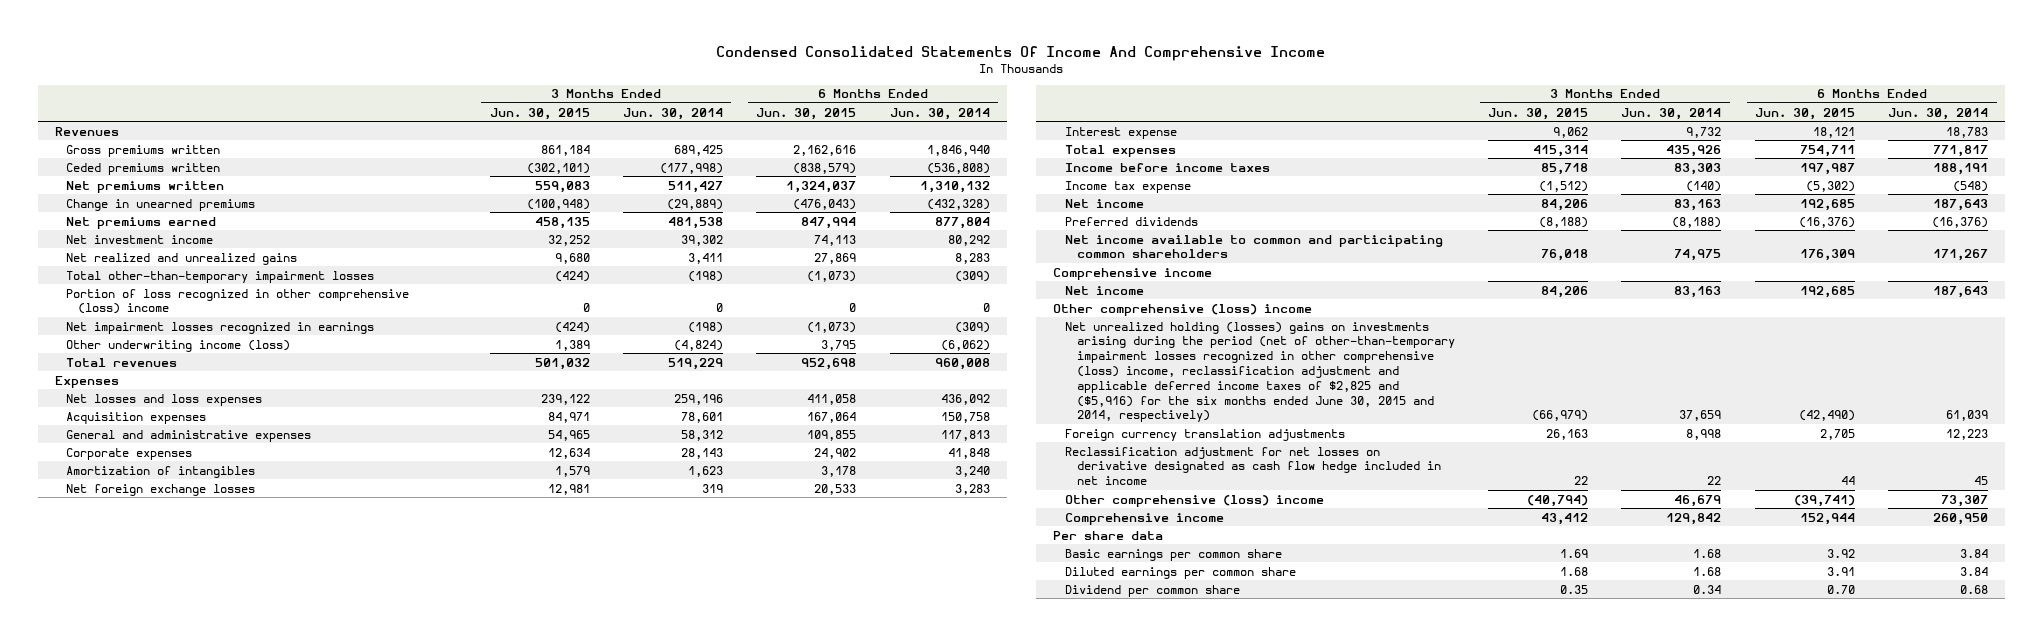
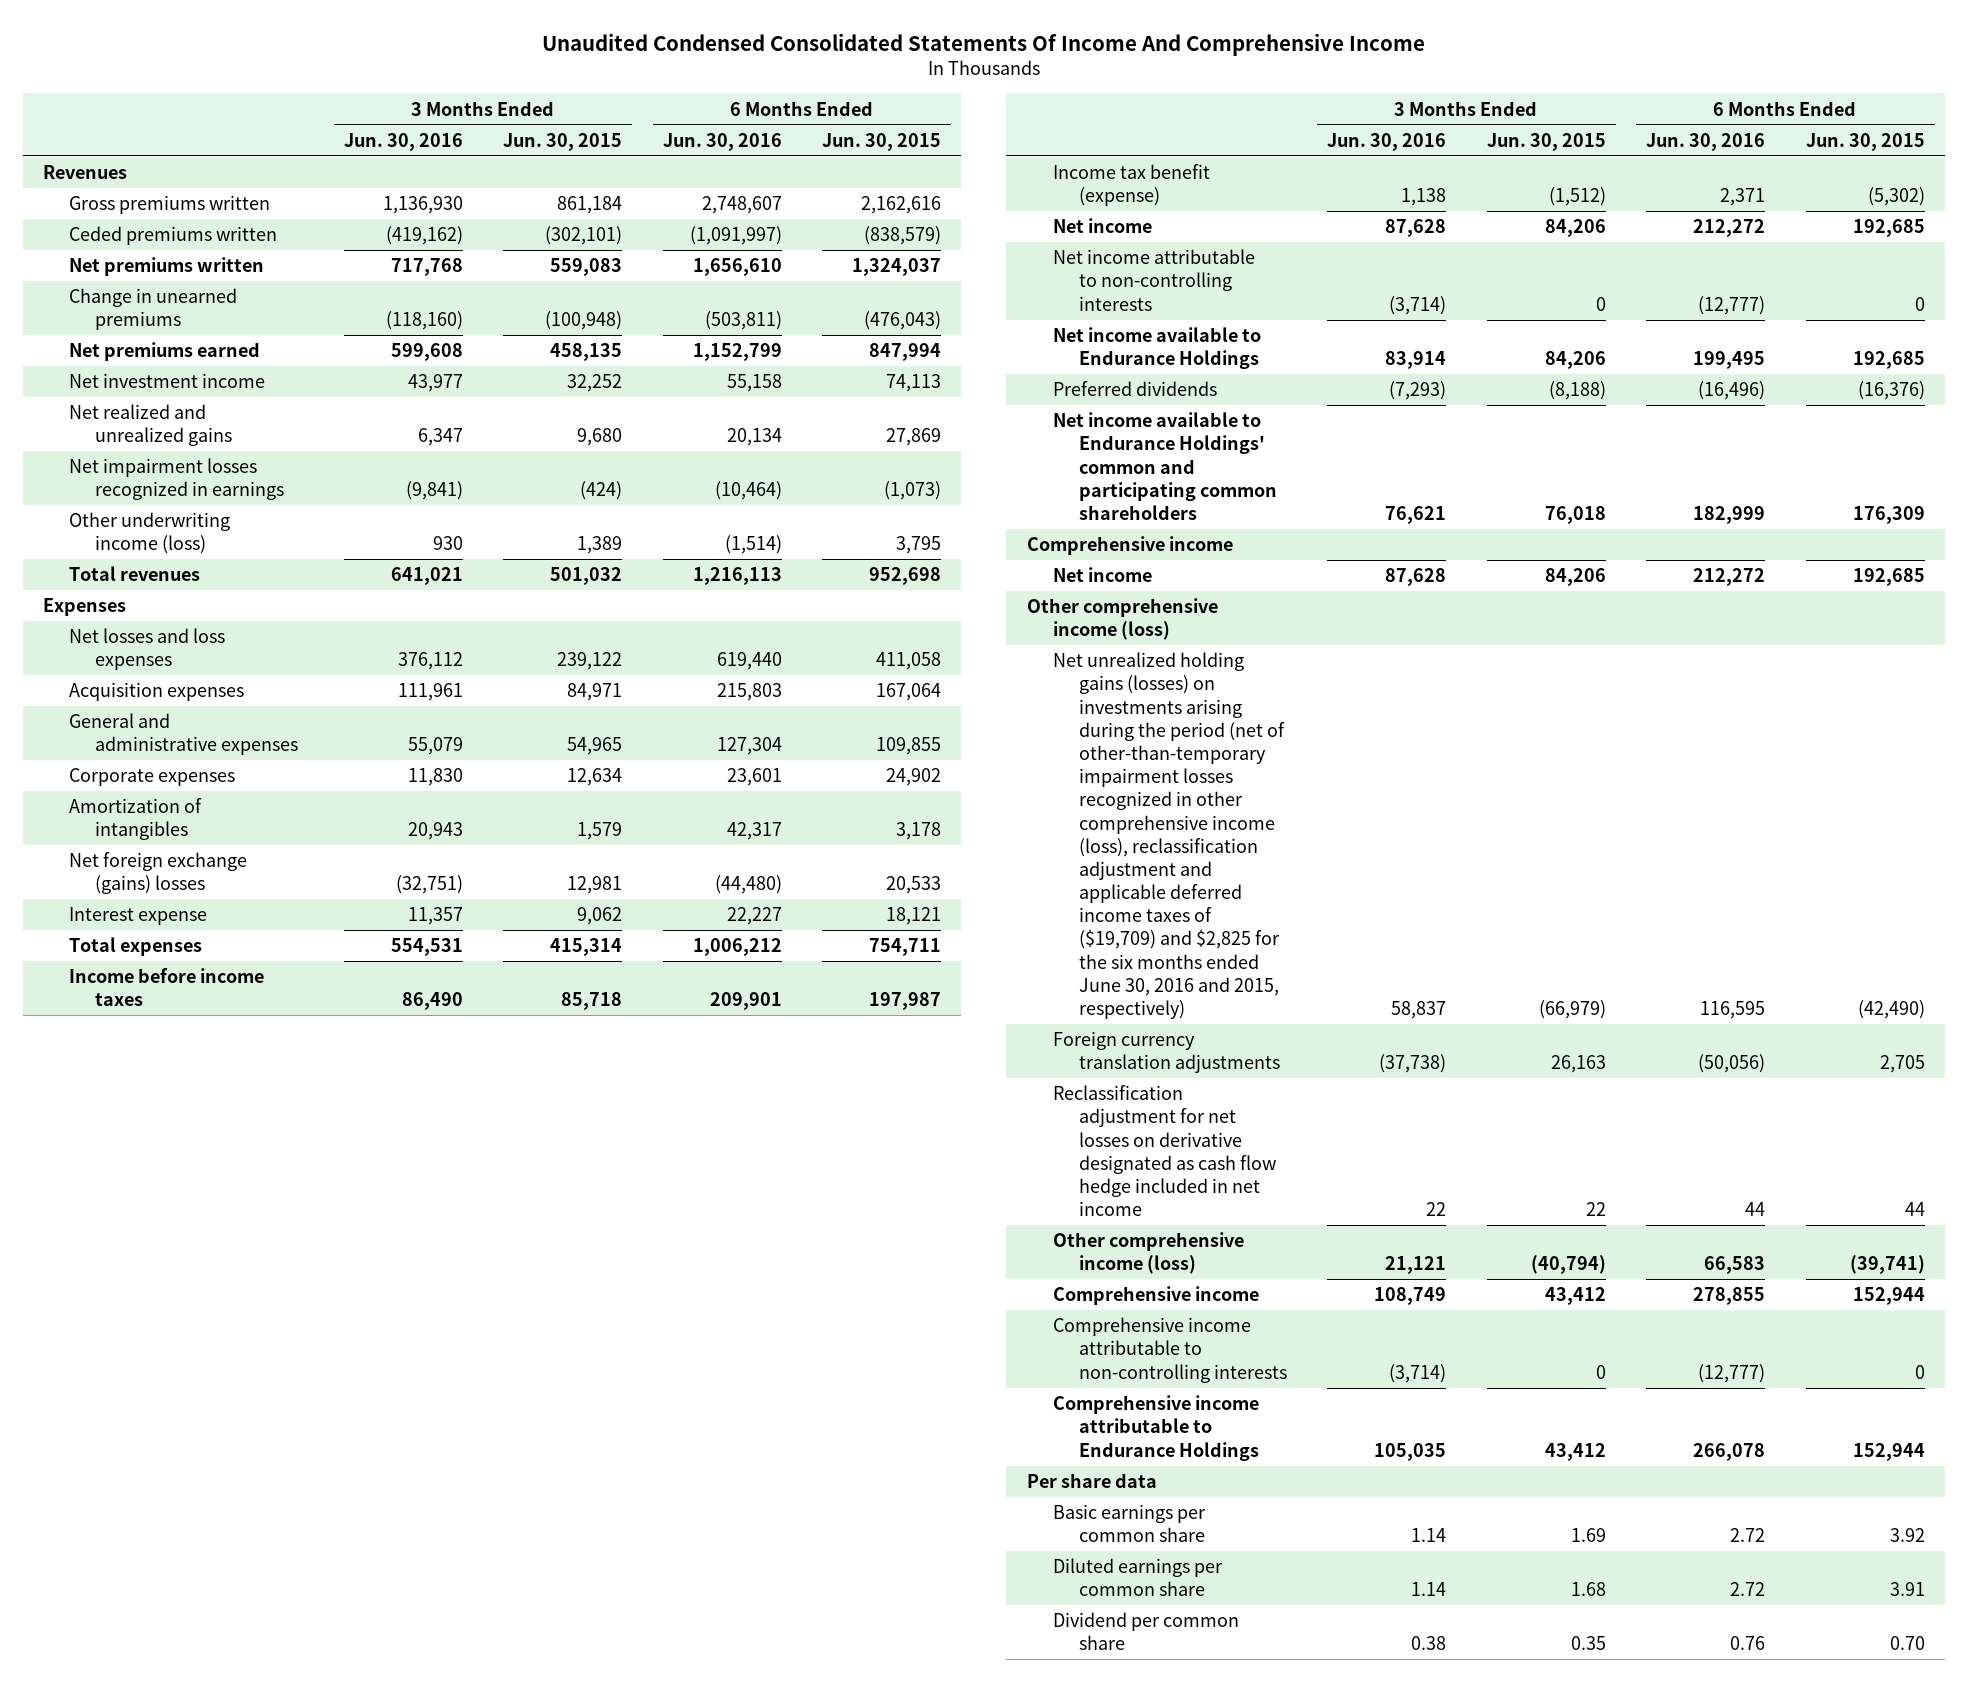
- Condensed Consolidated Statements Of Income And Comprehensive Income
+ Unaudited Condensed Consolidated Statements Of Income And Comprehensive Income
- | 3 Months Ended Jun. 30, 2015 | 3 Months Ended Jun. 30, 2014 | 6 Months Ended Jun. 30, 2015 | 6 Months Ended Jun. 30, 2014
+ | 3 Months Ended Jun. 30, 2016 | 3 Months Ended Jun. 30, 2015 | 6 Months Ended Jun. 30, 2016 | 6 Months Ended Jun. 30, 2015
- Total other-than-temporary impairment losses | (424) | (198) | (1,073) | (309)
- Portion of loss recognized in other comprehensive (loss) income | 0 | 0 | 0 | 0
- Net foreign exchange losses | 12,981 | 319 | 20,533 | 3,283
+ Net foreign exchange (gains) losses | (32,751) | 12,981 | (44,480) | 20,533
- Income tax expense | (1,512) | (140) | (5,302) | (548)
+ Income tax benefit (expense) | 1,138 | (1,512) | 2,371 | (5,302)
+ Net income attributable to non-controlling interests | (3,714) | 0 | (12,777) | 0
+ Net income available to Endurance Holdings | 83,914 | 84,206 | 199,495 | 192,685
- Net income available to common and participating common shareholders | 76,018 | 74,975 | 176,309 | 171,267
+ Net income available to Endurance Holdings' common and participating common shareholders | 76,621 | 76,018 | 182,999 | 176,309
- Other comprehensive (loss) income
- Net unrealized holding (losses) gains on investments arising during the period (net of other-than-temporary impairment losses recognized in other comprehensive (loss) income, reclassification adjustment and applicable deferred income taxes of $2,825 and ($5,916) for the six months ended June 30, 2015 and 2014, respectively) | (66,979) | 37,659 | (42,490) | 61,039
+ Other comprehensive income (loss)
+ Net unrealized holding gains (losses) on investments arising during the period (net of other-than-temporary impairment losses recognized in other comprehensive income (loss), reclassification adjustment and applicable deferred income taxes of ($19,709) and $2,825 for the six months ended June 30, 2016 and 2015, respectively) | 58,837 | (66,979) | 116,595 | (42,490)
- Other comprehensive (loss) income | (40,794) | 46,679 | (39,741) | 73,307
+ Other comprehensive income (loss) | 21,121 | (40,794) | 66,583 | (39,741)
+ Comprehensive income attributable to non-controlling interests | (3,714) | 0 | (12,777) | 0
+ Comprehensive income attributable to Endurance Holdings | 105,035 | 43,412 | 266,078 | 152,944

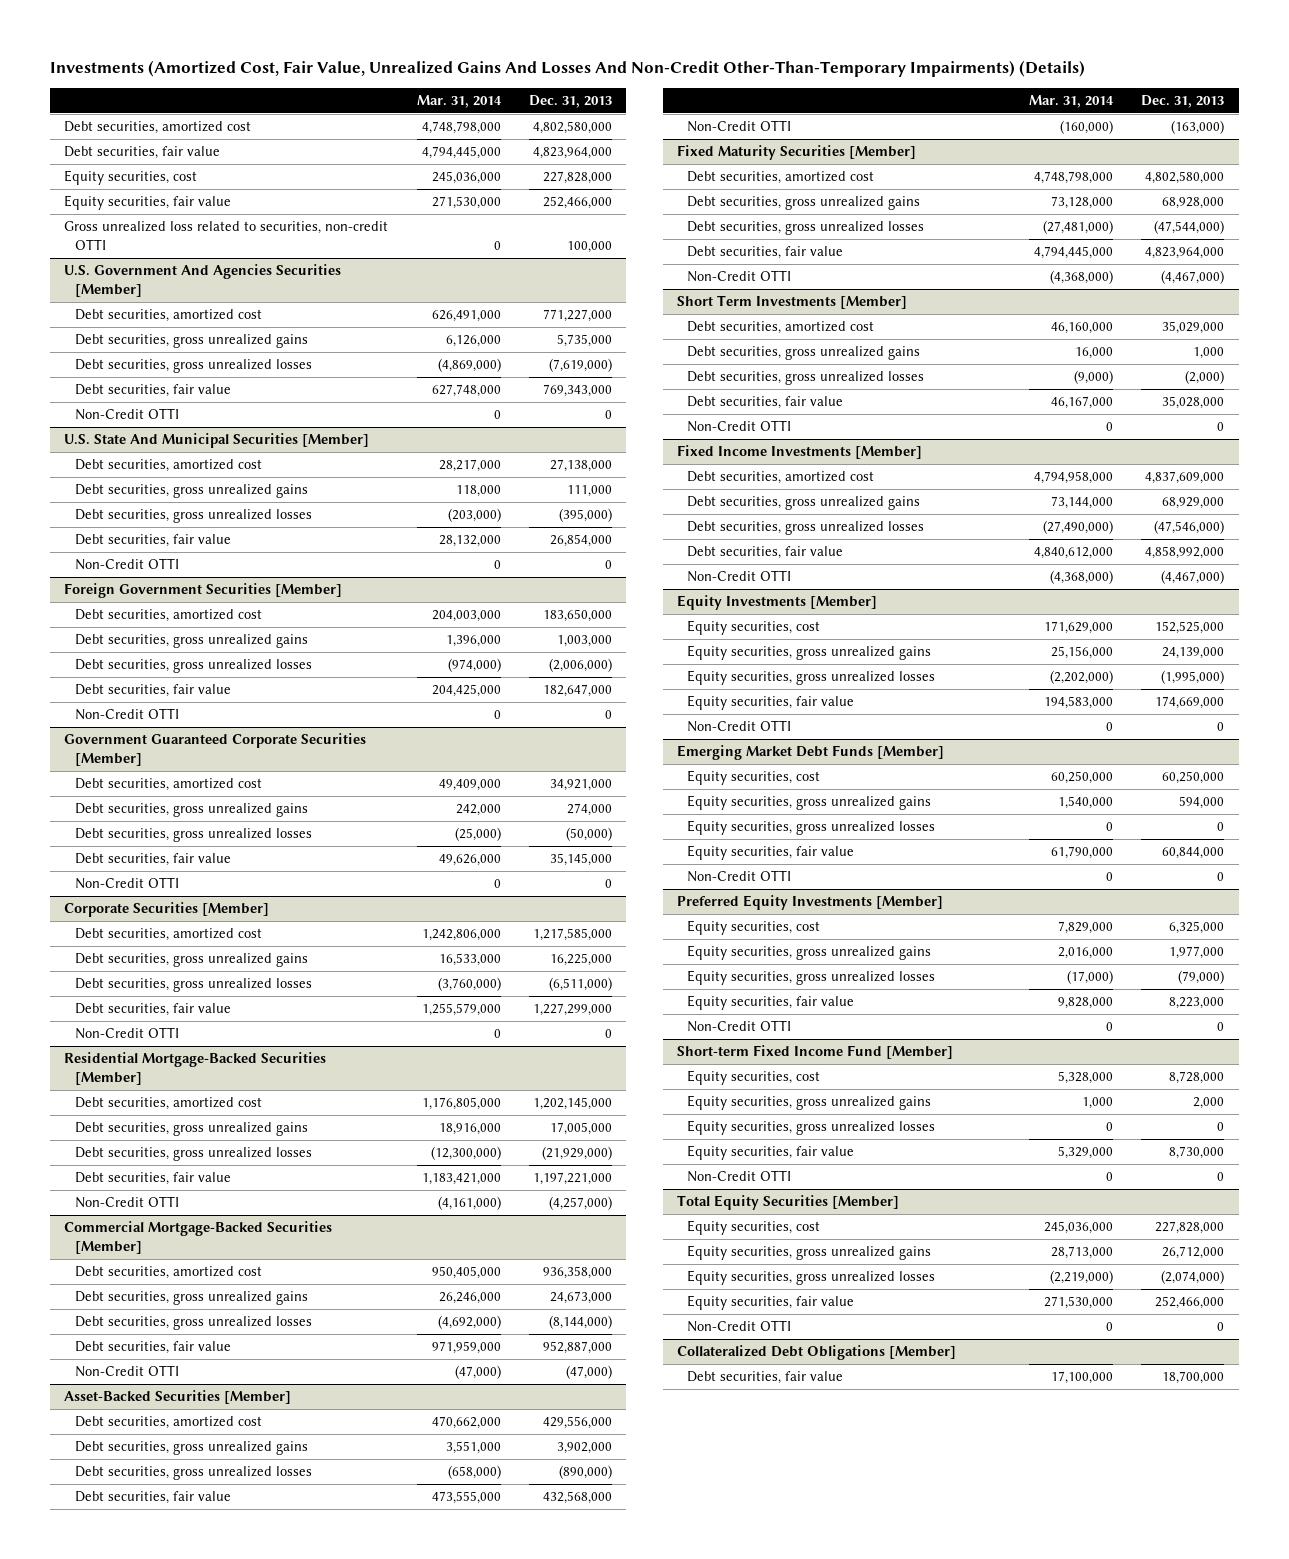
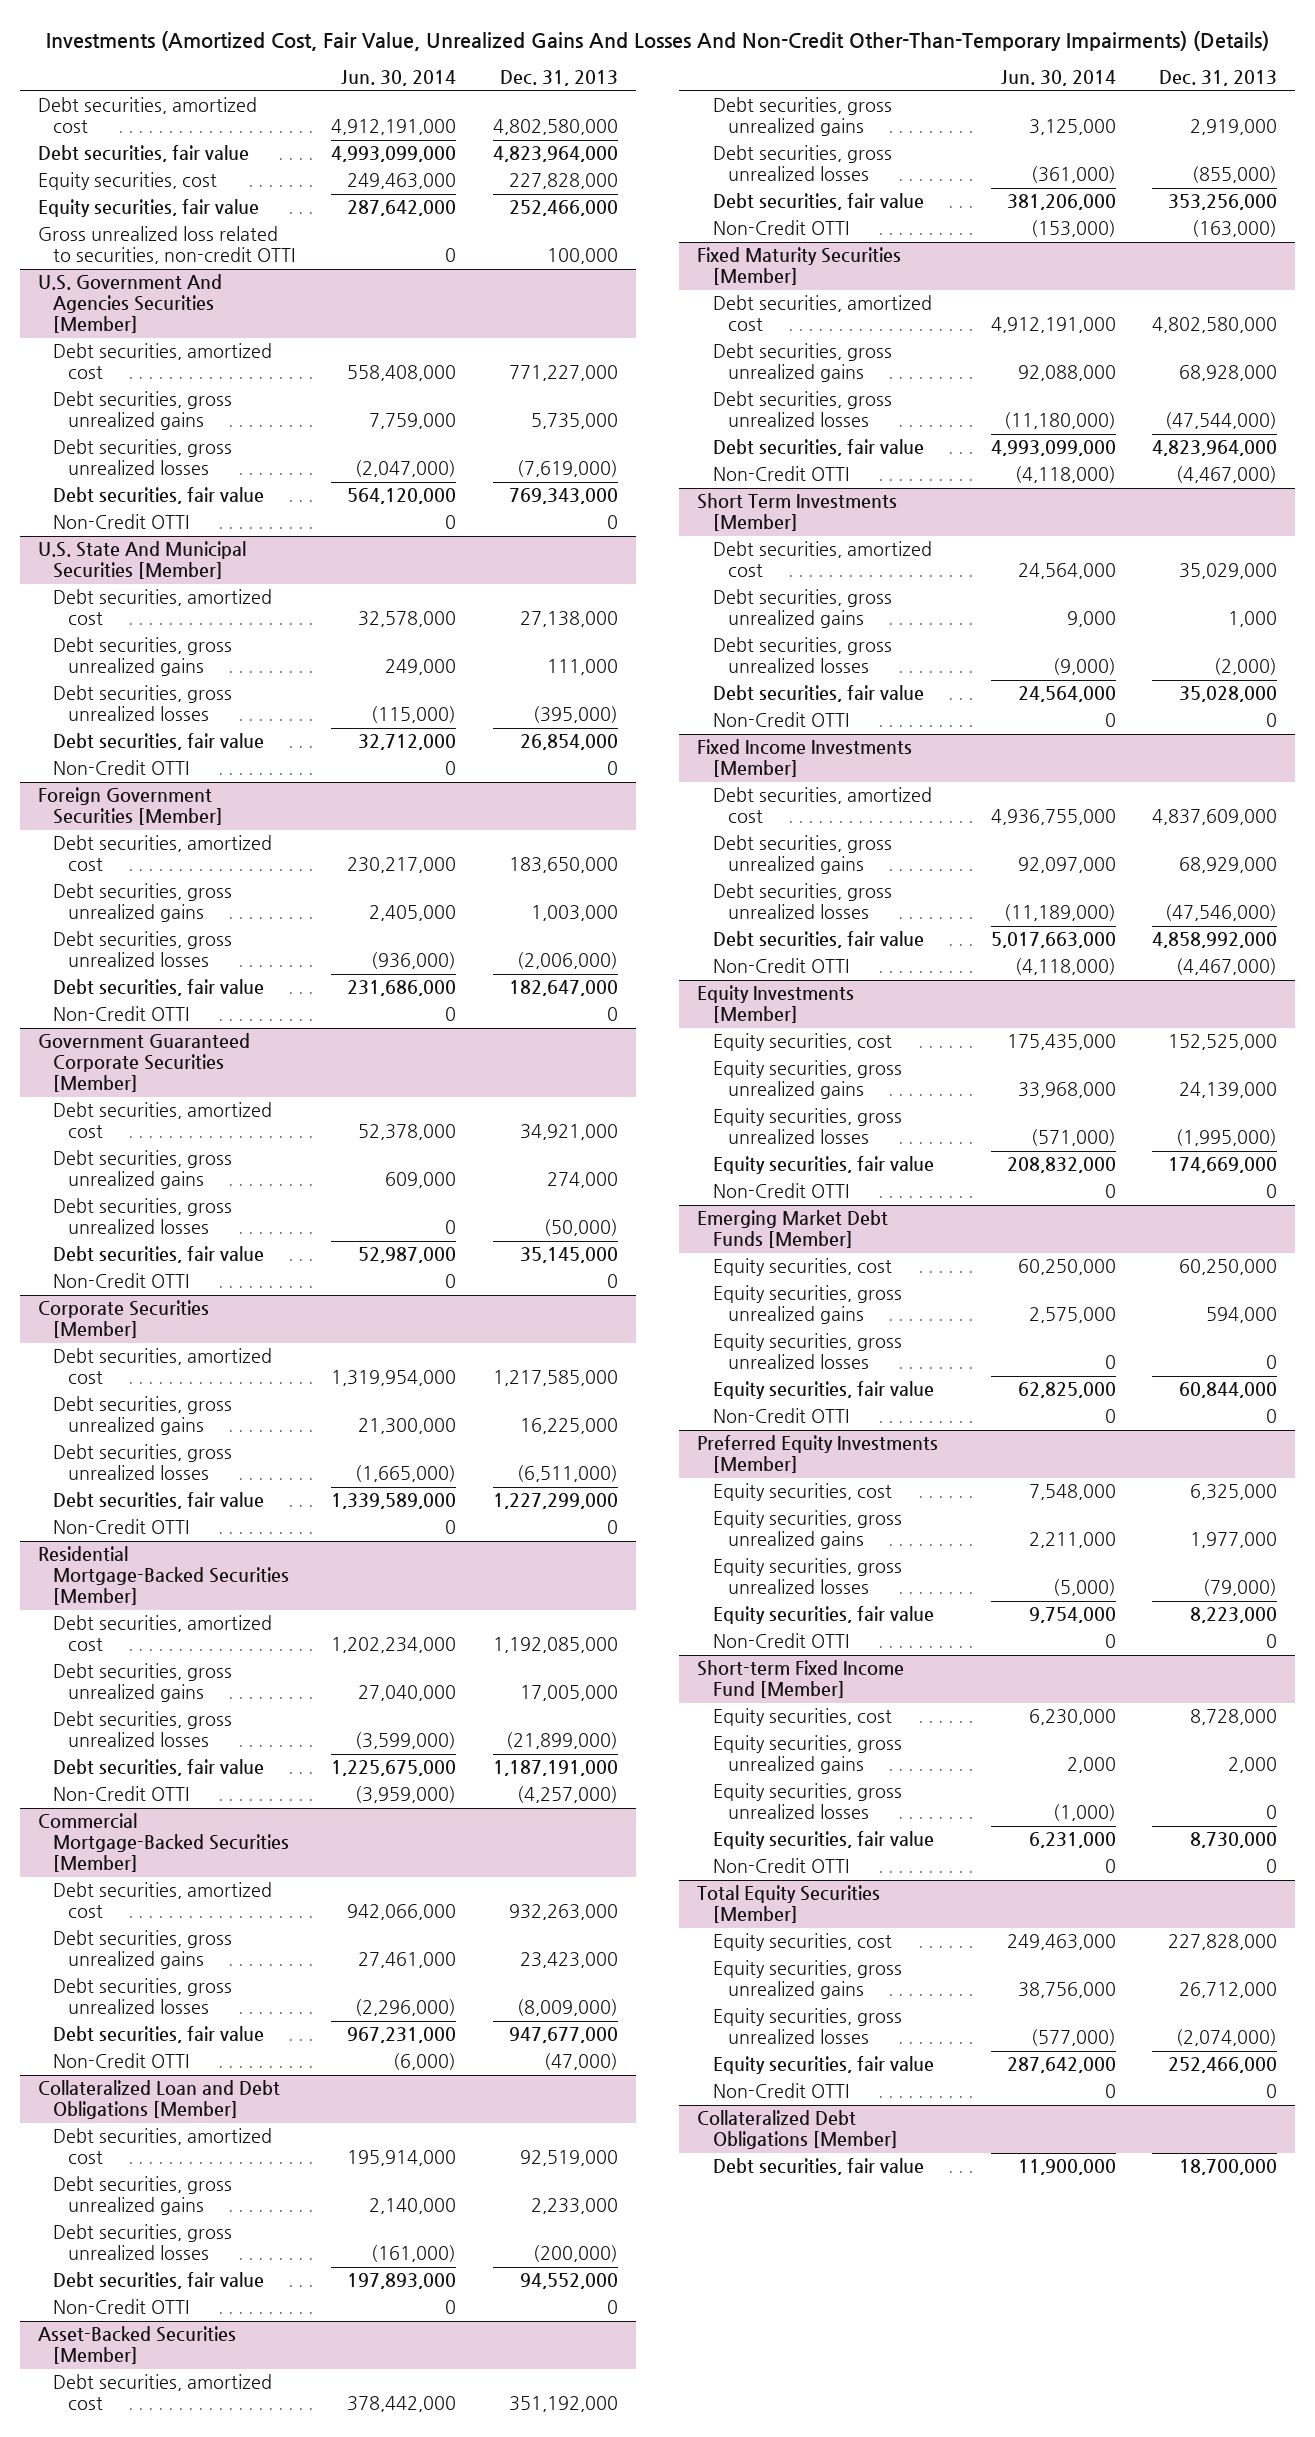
- | Mar. 31, 2014 | Dec. 31, 2013
+ | Jun. 30, 2014 | Dec. 31, 2013
@ Residential Mortgage-Backed Securities [Member]
- Debt securities, amortized cost | 1,176,805,000 | 1,202,145,000
+ Debt securities, amortized cost | 1,202,234,000 | 1,192,085,000
- Debt securities, gross unrealized losses | (12,300,000) | (21,929,000)
- Debt securities, fair value | 1,183,421,000 | 1,197,221,000
+ Debt securities, gross unrealized losses | (3,599,000) | (21,899,000)
+ Debt securities, fair value | 1,225,675,000 | 1,187,191,000
@ Commercial Mortgage-Backed Securities [Member]
- Debt securities, amortized cost | 950,405,000 | 936,358,000
- Debt securities, gross unrealized gains | 26,246,000 | 24,673,000
- Debt securities, gross unrealized losses | (4,692,000) | (8,144,000)
- Debt securities, fair value | 971,959,000 | 952,887,000
+ Debt securities, amortized cost | 942,066,000 | 932,263,000
+ Debt securities, gross unrealized gains | 27,461,000 | 23,423,000
+ Debt securities, gross unrealized losses | (2,296,000) | (8,009,000)
+ Debt securities, fair value | 967,231,000 | 947,677,000
+ Collateralized Loan and Debt Obligations [Member]
+ Debt securities, amortized cost | 195,914,000 | 92,519,000
+ Debt securities, gross unrealized gains | 2,140,000 | 2,233,000
+ Debt securities, gross unrealized losses | (161,000) | (200,000)
+ Debt securities, fair value | 197,893,000 | 94,552,000
+ Non-Credit OTTI | 0 | 0
@ Asset-Backed Securities [Member]
- Debt securities, amortized cost | 470,662,000 | 429,556,000
- Debt securities, gross unrealized gains | 3,551,000 | 3,902,000
- Debt securities, gross unrealized losses | (658,000) | (890,000)
- Debt securities, fair value | 473,555,000 | 432,568,000
+ Debt securities, amortized cost | 378,442,000 | 351,192,000
+ Debt securities, gross unrealized gains | 3,125,000 | 2,919,000
+ Debt securities, gross unrealized losses | (361,000) | (855,000)
+ Debt securities, fair value | 381,206,000 | 353,256,000

